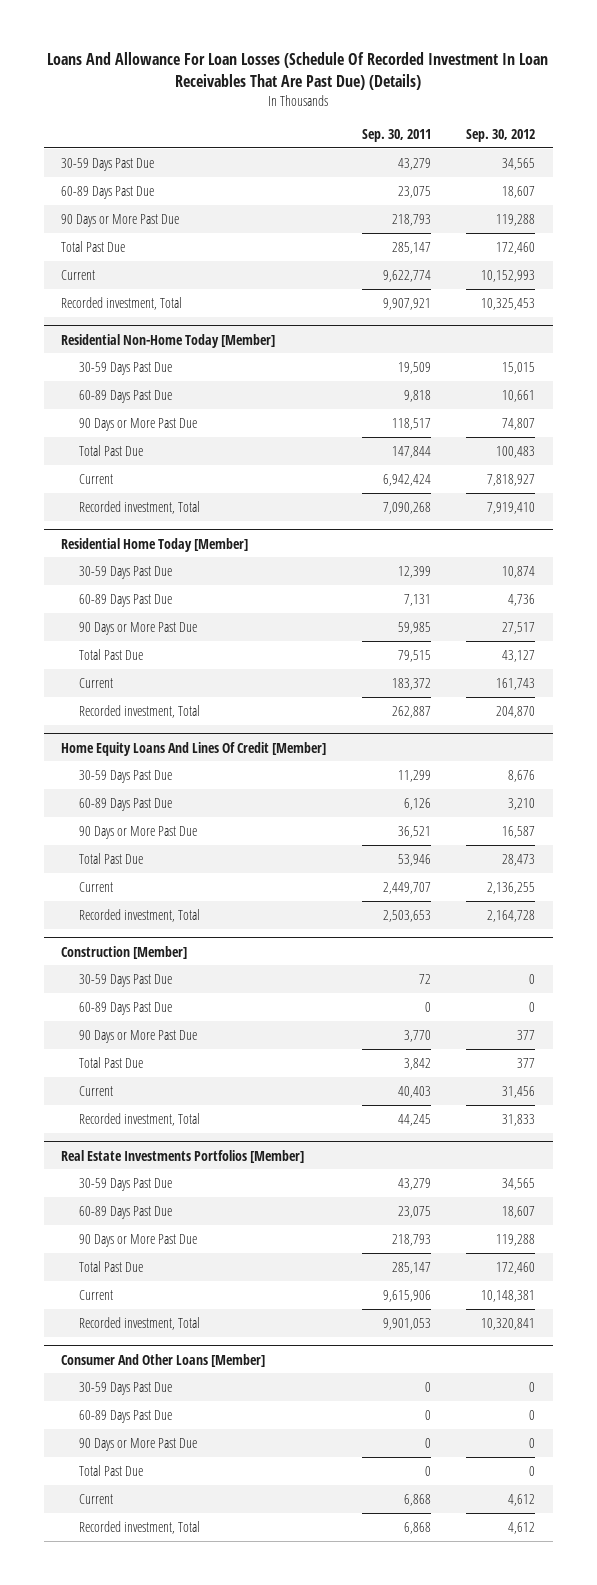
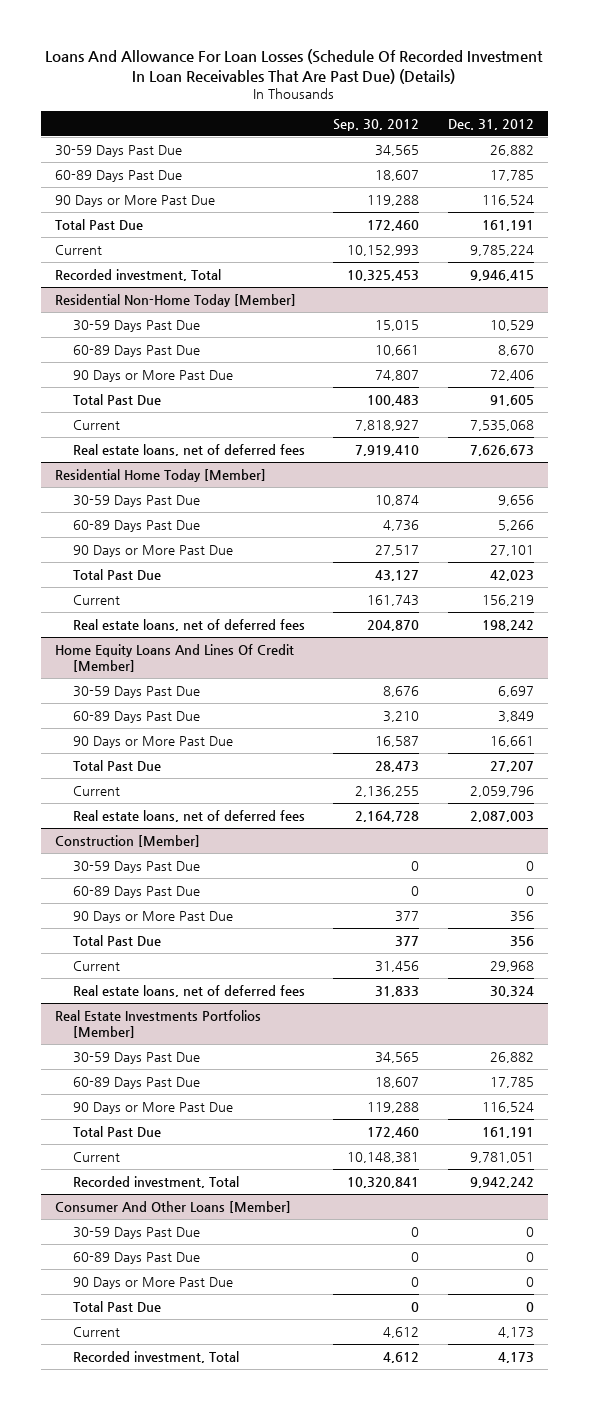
- | Sep. 30, 2011 | Sep. 30, 2012
+ | Sep. 30, 2012 | Dec. 31, 2012
@ Residential Non-Home Today [Member]
- Recorded investment, Total | 7,090,268 | 7,919,410
+ Real estate loans, net of deferred fees | 7,919,410 | 7,626,673
@ Residential Home Today [Member]
- Recorded investment, Total | 262,887 | 204,870
+ Real estate loans, net of deferred fees | 204,870 | 198,242
@ Home Equity Loans And Lines Of Credit [Member]
- Recorded investment, Total | 2,503,653 | 2,164,728
+ Real estate loans, net of deferred fees | 2,164,728 | 2,087,003
@ Construction [Member]
- Recorded investment, Total | 44,245 | 31,833
+ Real estate loans, net of deferred fees | 31,833 | 30,324

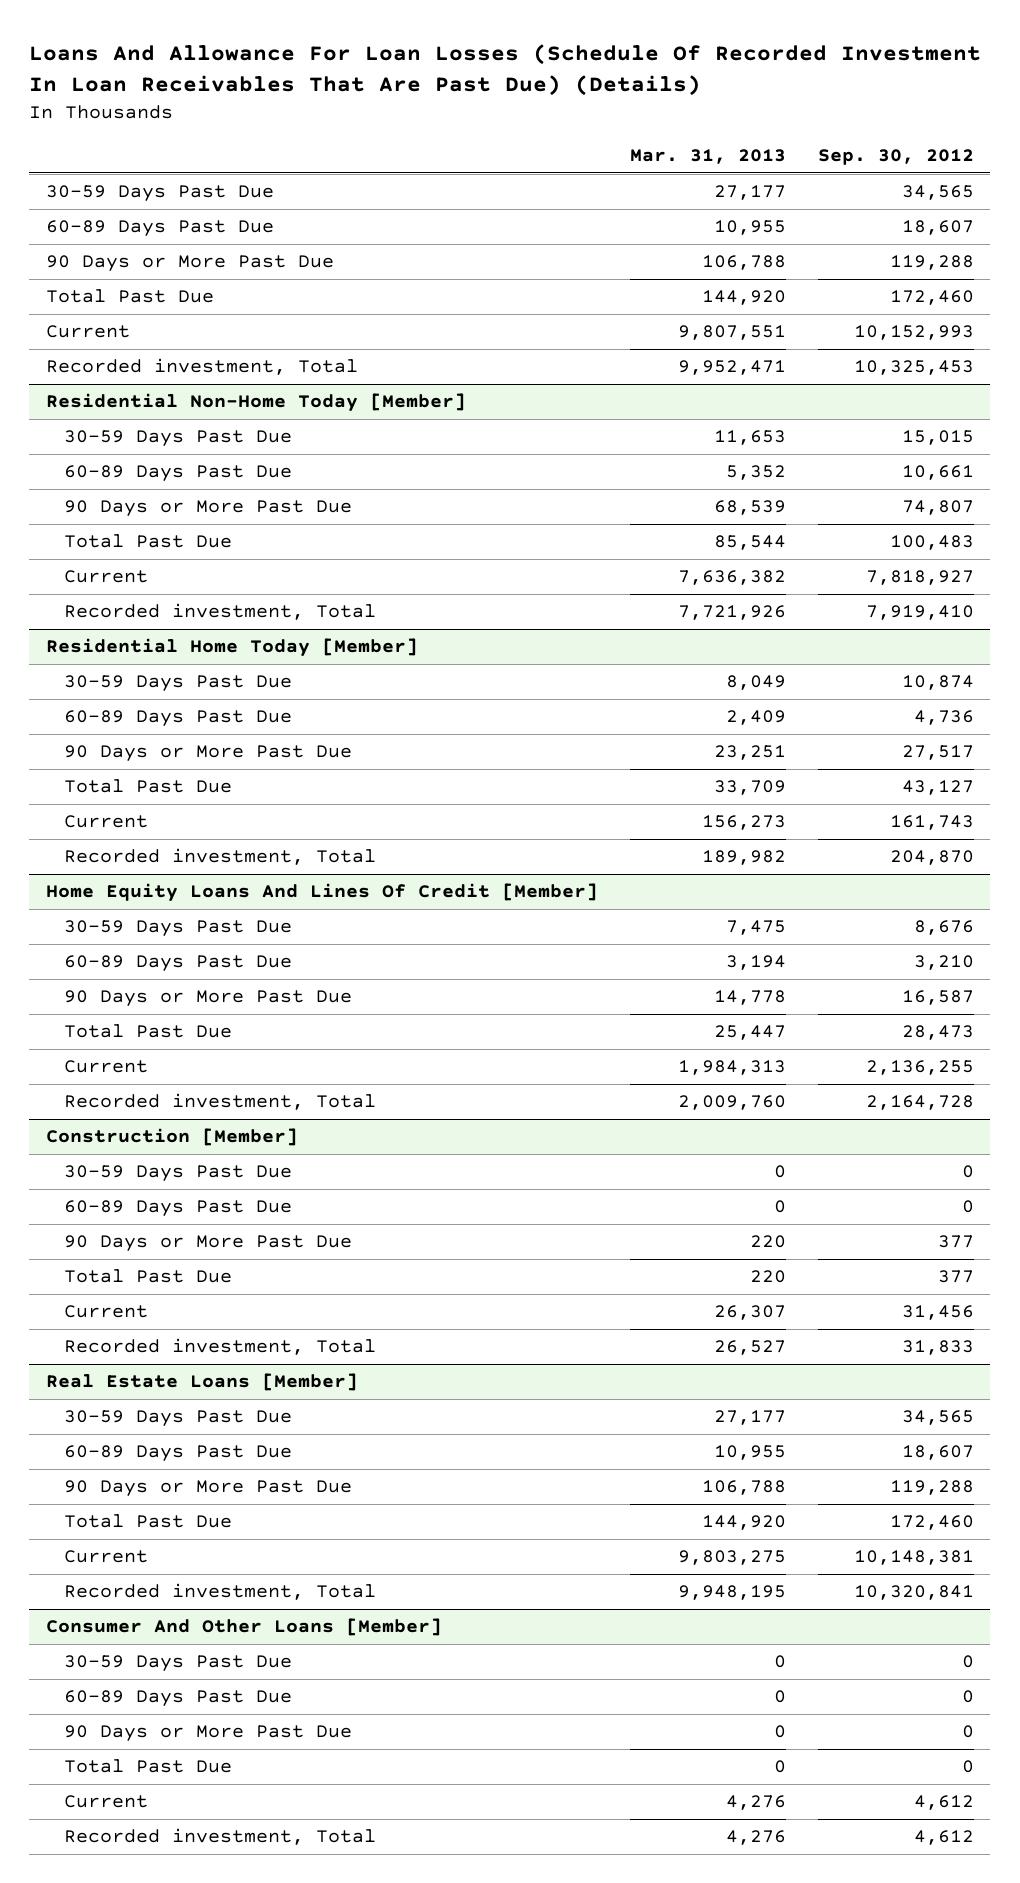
- | Sep. 30, 2012 | Dec. 31, 2012
+ | Mar. 31, 2013 | Sep. 30, 2012
@ Residential Non-Home Today [Member]
- Real estate loans, net of deferred fees | 7,919,410 | 7,626,673
+ Recorded investment, Total | 7,721,926 | 7,919,410
@ Residential Home Today [Member]
- Real estate loans, net of deferred fees | 204,870 | 198,242
+ Recorded investment, Total | 189,982 | 204,870
@ Home Equity Loans And Lines Of Credit [Member]
- Real estate loans, net of deferred fees | 2,164,728 | 2,087,003
+ Recorded investment, Total | 2,009,760 | 2,164,728
@ Construction [Member]
- Real estate loans, net of deferred fees | 31,833 | 30,324
- Real Estate Investments Portfolios [Member]
@ Construction [Member]
+ Recorded investment, Total | 26,527 | 31,833
+ Real Estate Loans [Member]

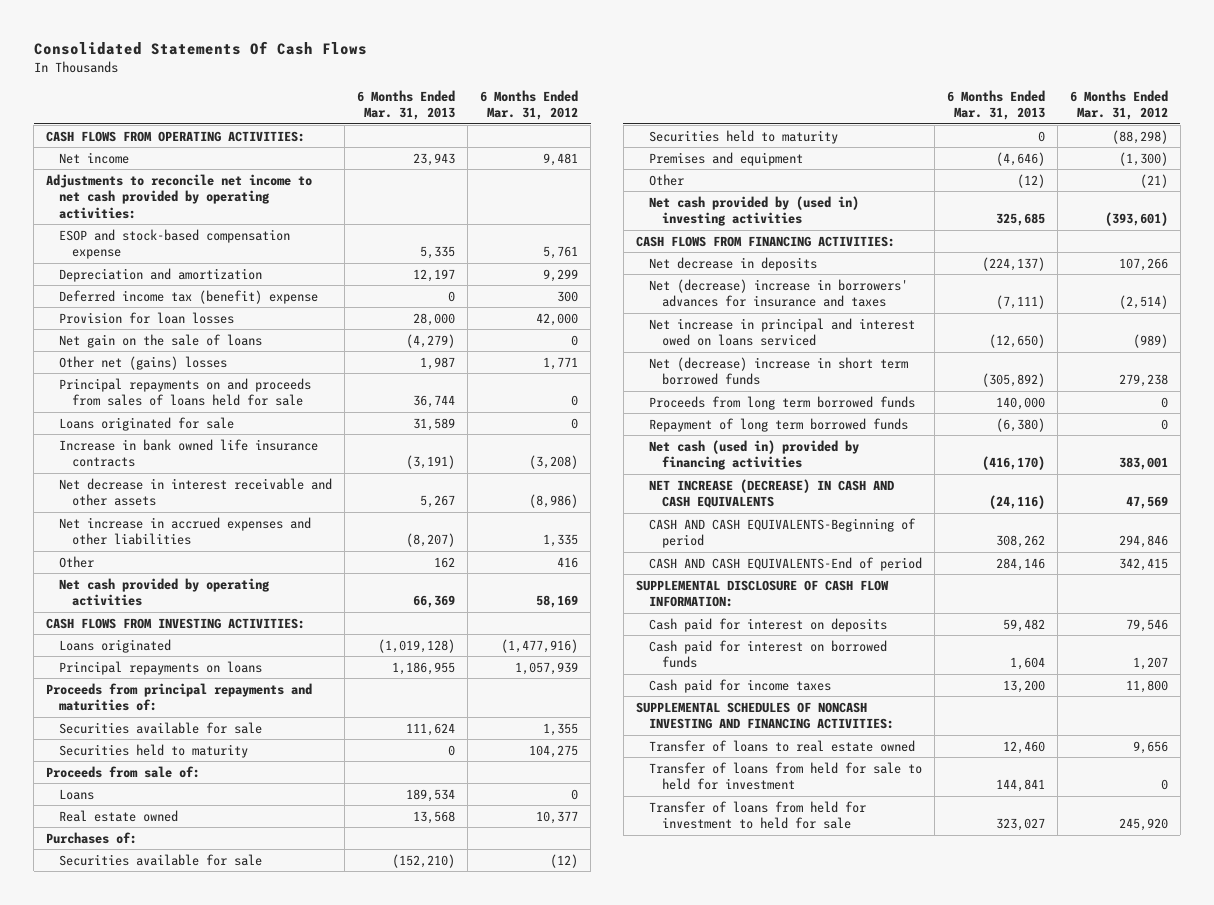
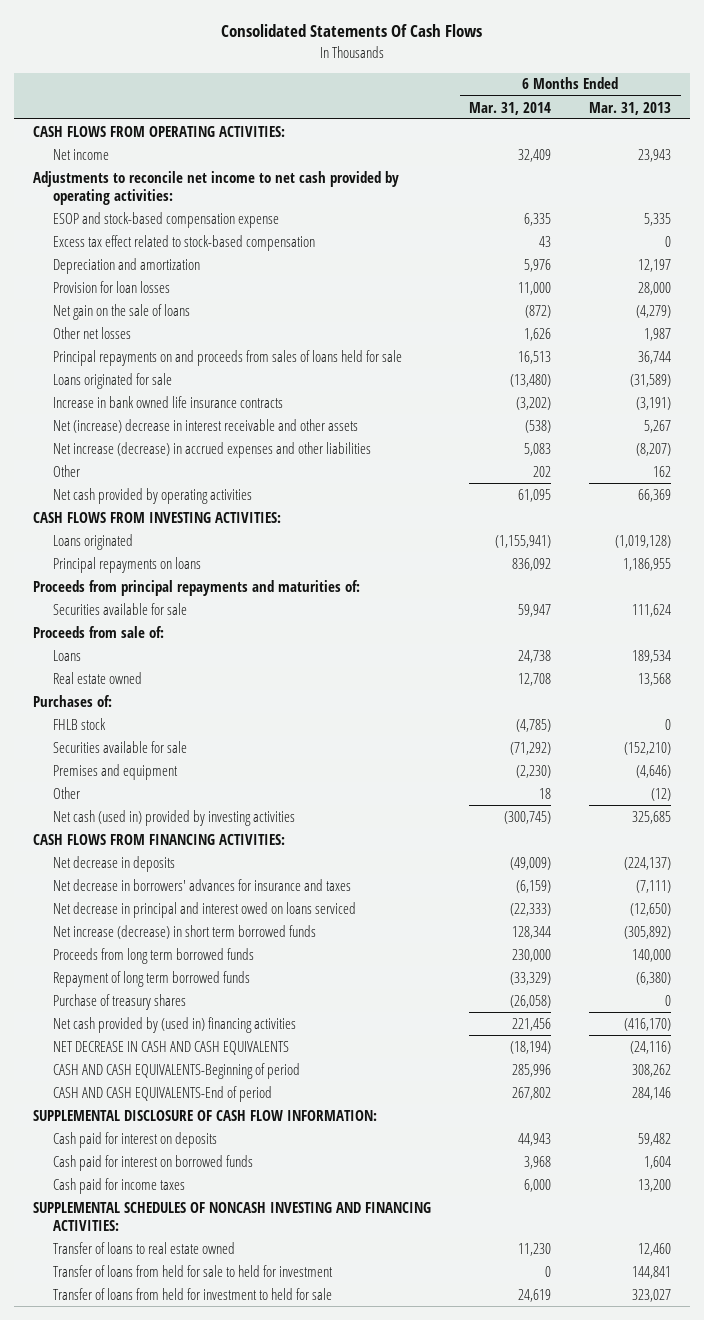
- | 6 Months Ended Mar. 31, 2013 | 6 Months Ended Mar. 31, 2012
+ | 6 Months Ended Mar. 31, 2014 | 6 Months Ended Mar. 31, 2013
+ Excess tax effect related to stock-based compensation | 43 | 0
- Deferred income tax (benefit) expense | 0 | 300
- Other net (gains) losses | 1,987 | 1,771
+ Other net losses | 1,626 | 1,987
- Loans originated for sale | 31,589 | 0
+ Loans originated for sale | (13,480) | (31,589)
- Net decrease in interest receivable and other assets | 5,267 | (8,986)
- Net increase in accrued expenses and other liabilities | (8,207) | 1,335
+ Net (increase) decrease in interest receivable and other assets | (538) | 5,267
+ Net increase (decrease) in accrued expenses and other liabilities | 5,083 | (8,207)
- Securities held to maturity | 0 | 104,275
+ FHLB stock | (4,785) | 0
- Securities held to maturity | 0 | (88,298)
- Net cash provided by (used in) investing activities | 325,685 | (393,601)
+ Net cash (used in) provided by investing activities | (300,745) | 325,685
- Net (decrease) increase in borrowers' advances for insurance and taxes | (7,111) | (2,514)
- Net increase in principal and interest owed on loans serviced | (12,650) | (989)
- Net (decrease) increase in short term borrowed funds | (305,892) | 279,238
+ Net decrease in borrowers' advances for insurance and taxes | (6,159) | (7,111)
+ Net decrease in principal and interest owed on loans serviced | (22,333) | (12,650)
+ Net increase (decrease) in short term borrowed funds | 128,344 | (305,892)
- Net cash (used in) provided by financing activities | (416,170) | 383,001
- NET INCREASE (DECREASE) IN CASH AND CASH EQUIVALENTS | (24,116) | 47,569
+ Purchase of treasury shares | (26,058) | 0
+ Net cash provided by (used in) financing activities | 221,456 | (416,170)
+ NET DECREASE IN CASH AND CASH EQUIVALENTS | (18,194) | (24,116)

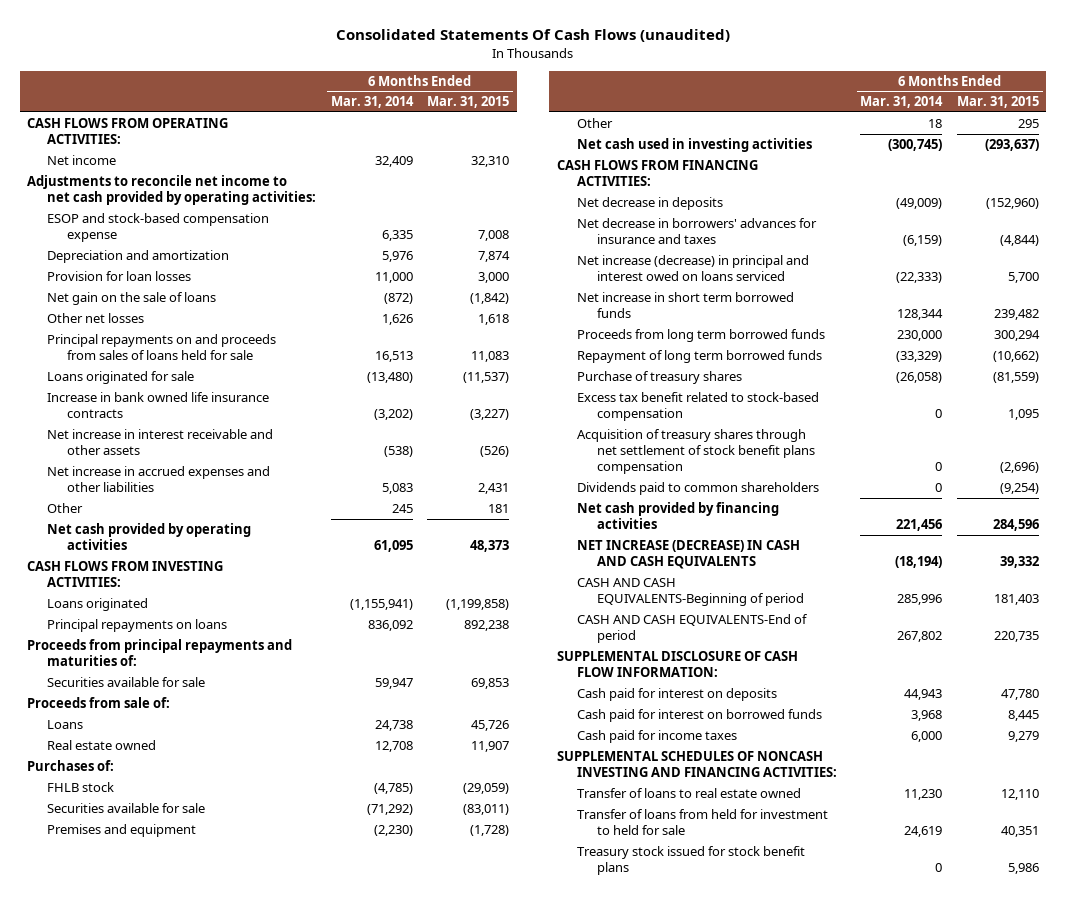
- Consolidated Statements Of Cash Flows
+ Consolidated Statements Of Cash Flows (unaudited)
- | 6 Months Ended Mar. 31, 2014 | 6 Months Ended Mar. 31, 2013
+ | 6 Months Ended Mar. 31, 2014 | 6 Months Ended Mar. 31, 2015
- Excess tax effect related to stock-based compensation | 43 | 0
- Net (increase) decrease in interest receivable and other assets | (538) | 5,267
- Net increase (decrease) in accrued expenses and other liabilities | 5,083 | (8,207)
- Other | 202 | 162
+ Net increase in interest receivable and other assets | (538) | (526)
+ Net increase in accrued expenses and other liabilities | 5,083 | 2,431
+ Other | 245 | 181
- Net cash (used in) provided by investing activities | (300,745) | 325,685
+ Net cash used in investing activities | (300,745) | (293,637)
- Net decrease in principal and interest owed on loans serviced | (22,333) | (12,650)
- Net increase (decrease) in short term borrowed funds | 128,344 | (305,892)
+ Net increase (decrease) in principal and interest owed on loans serviced | (22,333) | 5,700
+ Net increase in short term borrowed funds | 128,344 | 239,482
- Net cash provided by (used in) financing activities | 221,456 | (416,170)
- NET DECREASE IN CASH AND CASH EQUIVALENTS | (18,194) | (24,116)
+ Excess tax benefit related to stock-based compensation | 0 | 1,095
+ Acquisition of treasury shares through net settlement of stock benefit plans compensation | 0 | (2,696)
+ Dividends paid to common shareholders | 0 | (9,254)
+ Net cash provided by financing activities | 221,456 | 284,596
+ NET INCREASE (DECREASE) IN CASH AND CASH EQUIVALENTS | (18,194) | 39,332
- Transfer of loans from held for sale to held for investment | 0 | 144,841
+ Treasury stock issued for stock benefit plans | 0 | 5,986

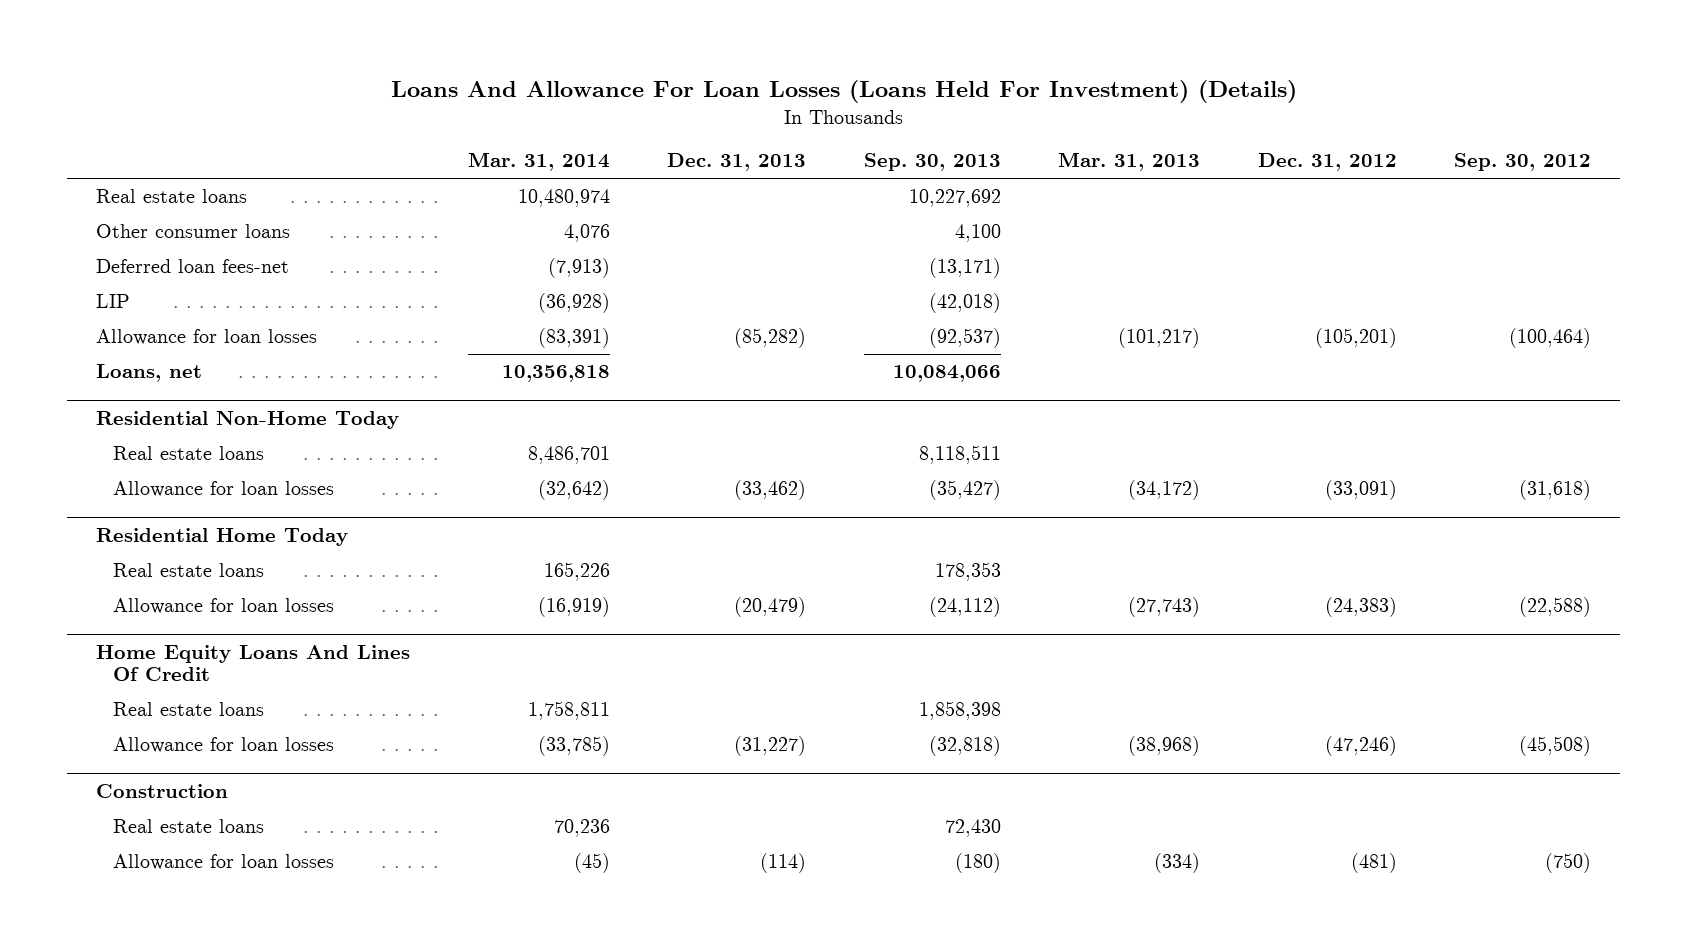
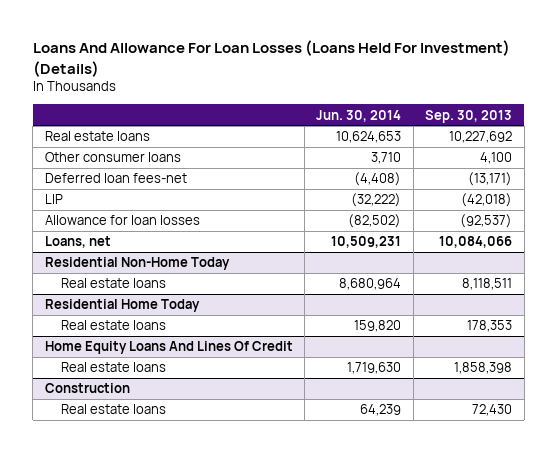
- | Mar. 31, 2014 | Dec. 31, 2013 | Sep. 30, 2013 | Mar. 31, 2013 | Dec. 31, 2012 | Sep. 30, 2012
+ | Jun. 30, 2014 | Sep. 30, 2013
@ Residential Non-Home Today
- Allowance for loan losses | (32,642) | (33,462) | (35,427) | (34,172) | (33,091) | (31,618)
@ Residential Home Today
- Allowance for loan losses | (16,919) | (20,479) | (24,112) | (27,743) | (24,383) | (22,588)
@ Home Equity Loans And Lines Of Credit
- Allowance for loan losses | (33,785) | (31,227) | (32,818) | (38,968) | (47,246) | (45,508)
@ Construction
- Allowance for loan losses | (45) | (114) | (180) | (334) | (481) | (750)

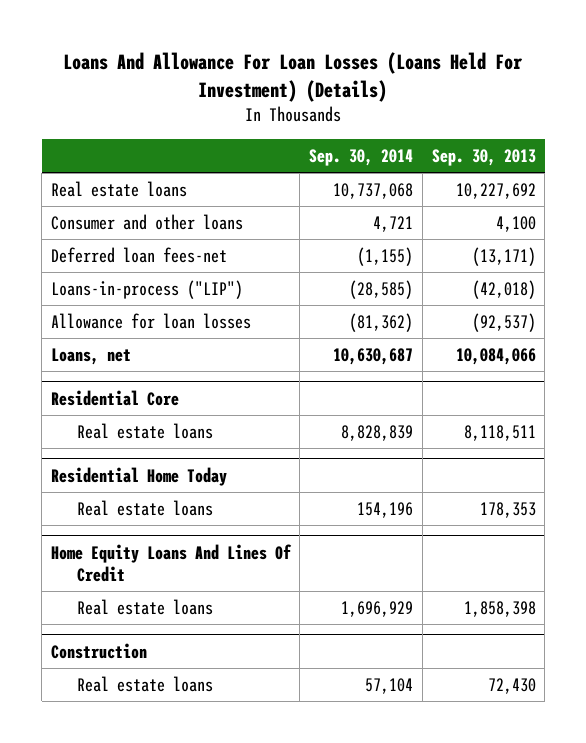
- | Jun. 30, 2014 | Sep. 30, 2013
+ | Sep. 30, 2014 | Sep. 30, 2013
- Other consumer loans | 3,710 | 4,100
+ Consumer and other loans | 4,721 | 4,100
- LIP | (32,222) | (42,018)
+ Loans-in-process ("LIP") | (28,585) | (42,018)
- Residential Non-Home Today
+ Residential Core

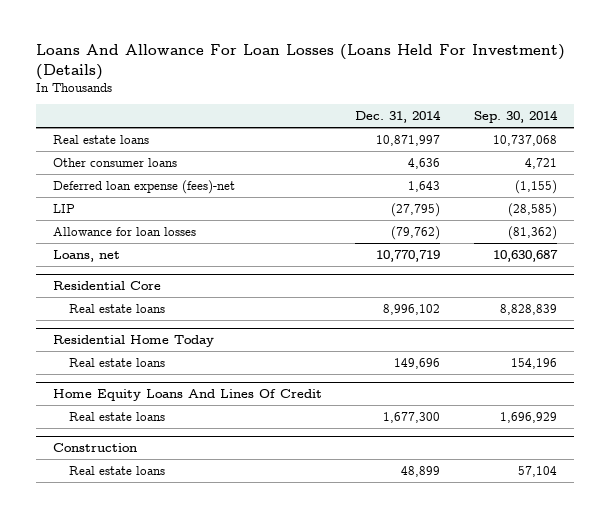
- | Sep. 30, 2014 | Sep. 30, 2013
+ | Dec. 31, 2014 | Sep. 30, 2014
- Consumer and other loans | 4,721 | 4,100
- Deferred loan fees-net | (1,155) | (13,171)
- Loans-in-process ("LIP") | (28,585) | (42,018)
+ Other consumer loans | 4,636 | 4,721
+ Deferred loan expense (fees)-net | 1,643 | (1,155)
+ LIP | (27,795) | (28,585)

